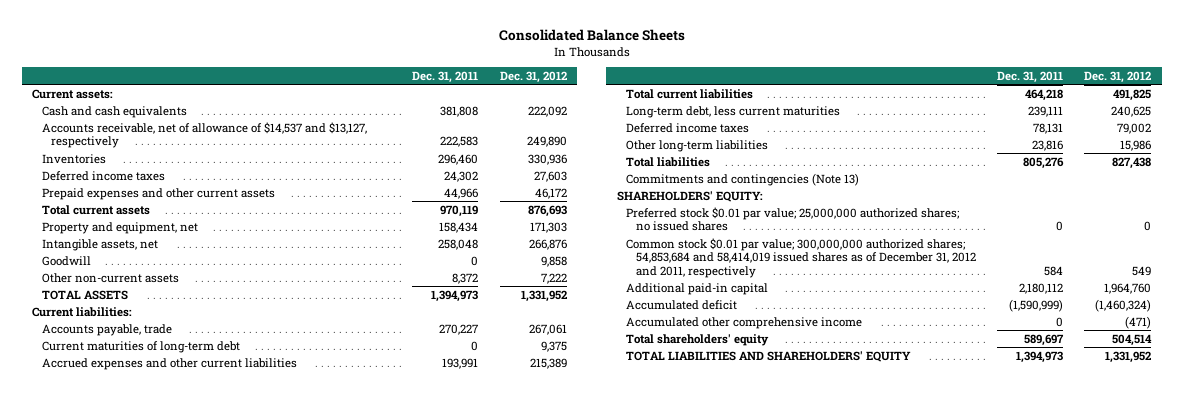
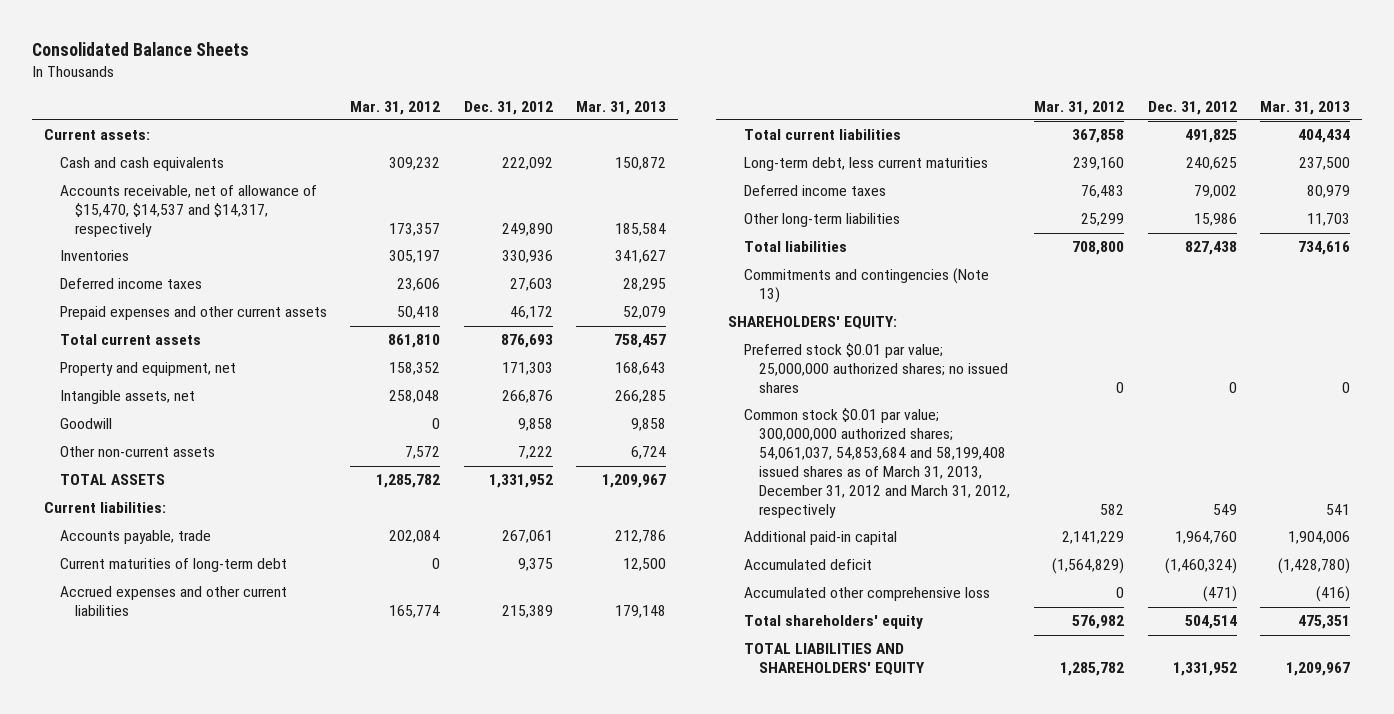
- | Dec. 31, 2011 | Dec. 31, 2012
+ | Mar. 31, 2012 | Dec. 31, 2012 | Mar. 31, 2013
- Accounts receivable, net of allowance of $14,537 and $13,127, respectively | 222,583 | 249,890
+ Accounts receivable, net of allowance of $15,470, $14,537 and $14,317, respectively | 173,357 | 249,890 | 185,584
- Common stock $0.01 par value; 300,000,000 authorized shares; 54,853,684 and 58,414,019 issued shares as of December 31, 2012 and 2011, respectively | 584 | 549
+ Common stock $0.01 par value; 300,000,000 authorized shares; 54,061,037, 54,853,684 and 58,199,408 issued shares as of March 31, 2013, December 31, 2012 and March 31, 2012, respectively | 582 | 549 | 541
- Accumulated other comprehensive income | 0 | (471)
+ Accumulated other comprehensive loss | 0 | (471) | (416)

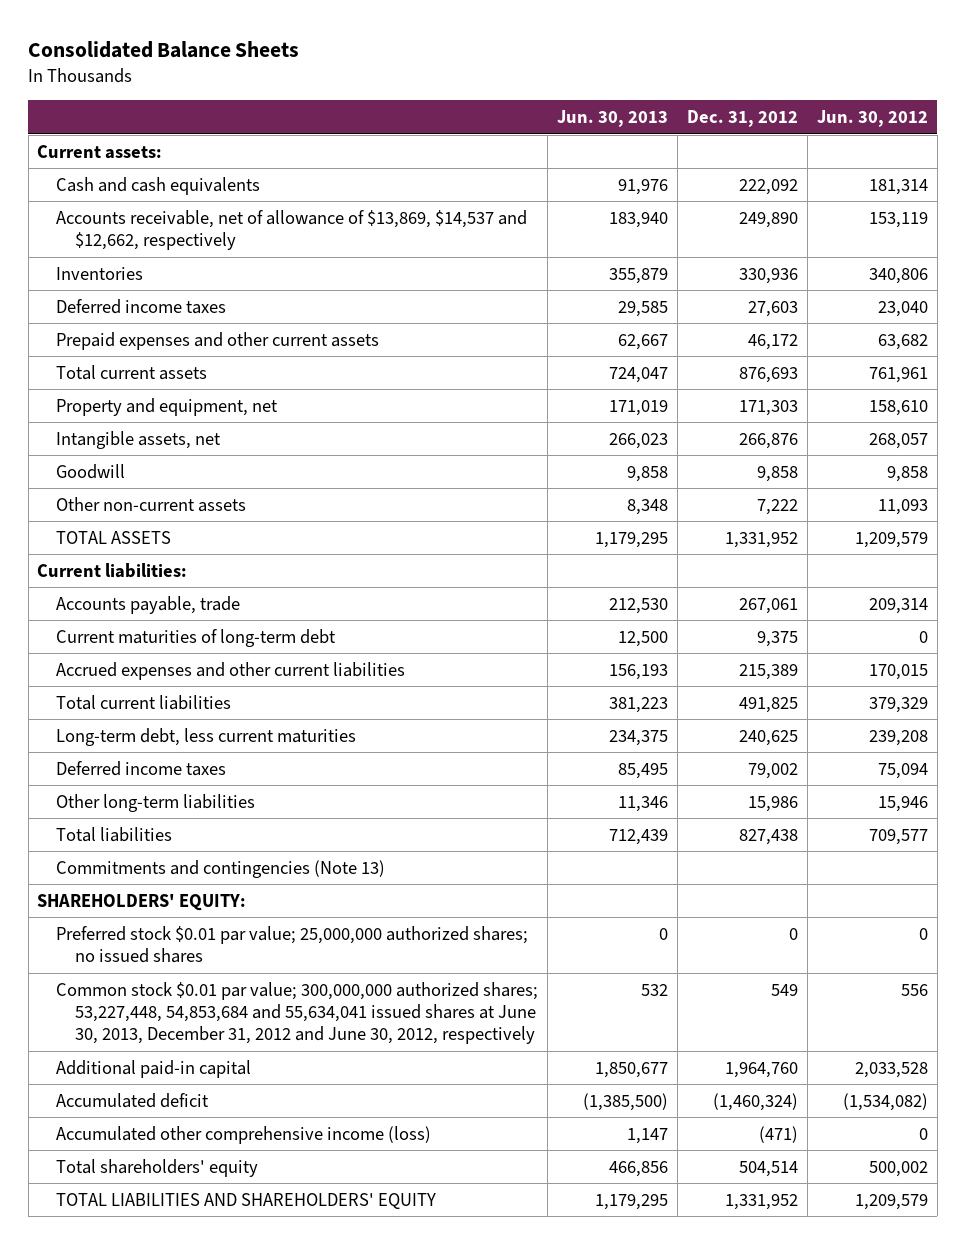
- | Mar. 31, 2012 | Dec. 31, 2012 | Mar. 31, 2013
+ | Jun. 30, 2013 | Dec. 31, 2012 | Jun. 30, 2012
- Accounts receivable, net of allowance of $15,470, $14,537 and $14,317, respectively | 173,357 | 249,890 | 185,584
+ Accounts receivable, net of allowance of $13,869, $14,537 and $12,662, respectively | 183,940 | 249,890 | 153,119
- Common stock $0.01 par value; 300,000,000 authorized shares; 54,061,037, 54,853,684 and 58,199,408 issued shares as of March 31, 2013, December 31, 2012 and March 31, 2012, respectively | 582 | 549 | 541
+ Common stock $0.01 par value; 300,000,000 authorized shares; 53,227,448, 54,853,684 and 55,634,041 issued shares at June 30, 2013, December 31, 2012 and June 30, 2012, respectively | 532 | 549 | 556
- Accumulated other comprehensive loss | 0 | (471) | (416)
+ Accumulated other comprehensive income (loss) | 1,147 | (471) | 0

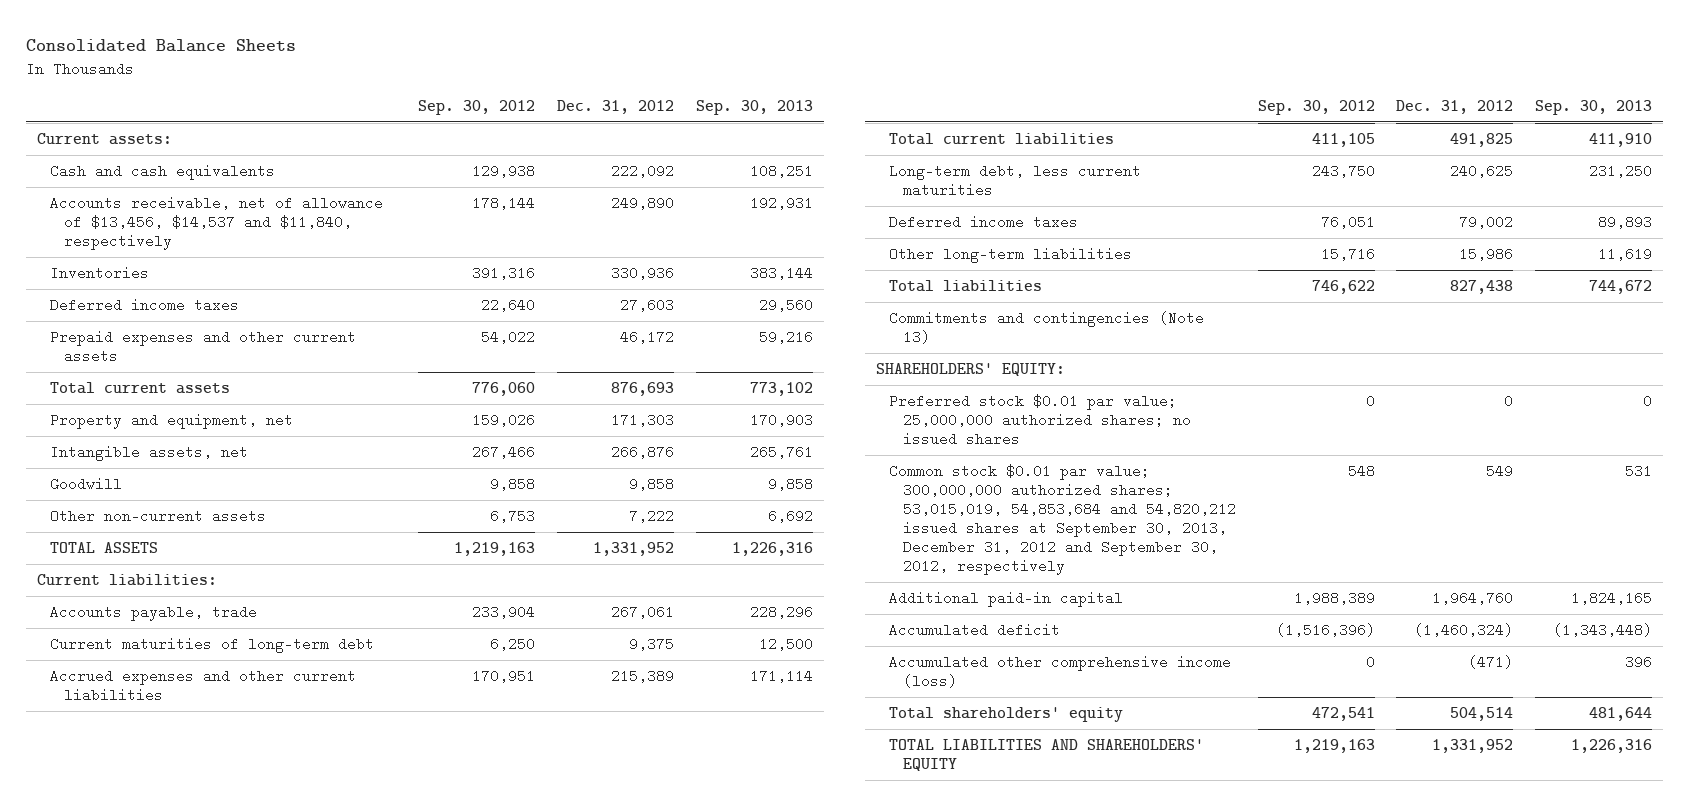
- | Jun. 30, 2013 | Dec. 31, 2012 | Jun. 30, 2012
+ | Sep. 30, 2012 | Dec. 31, 2012 | Sep. 30, 2013
- Accounts receivable, net of allowance of $13,869, $14,537 and $12,662, respectively | 183,940 | 249,890 | 153,119
+ Accounts receivable, net of allowance of $13,456, $14,537 and $11,840, respectively | 178,144 | 249,890 | 192,931
- Common stock $0.01 par value; 300,000,000 authorized shares; 53,227,448, 54,853,684 and 55,634,041 issued shares at June 30, 2013, December 31, 2012 and June 30, 2012, respectively | 532 | 549 | 556
+ Common stock $0.01 par value; 300,000,000 authorized shares; 53,015,019, 54,853,684 and 54,820,212 issued shares at September 30, 2013, December 31, 2012 and September 30, 2012, respectively | 548 | 549 | 531

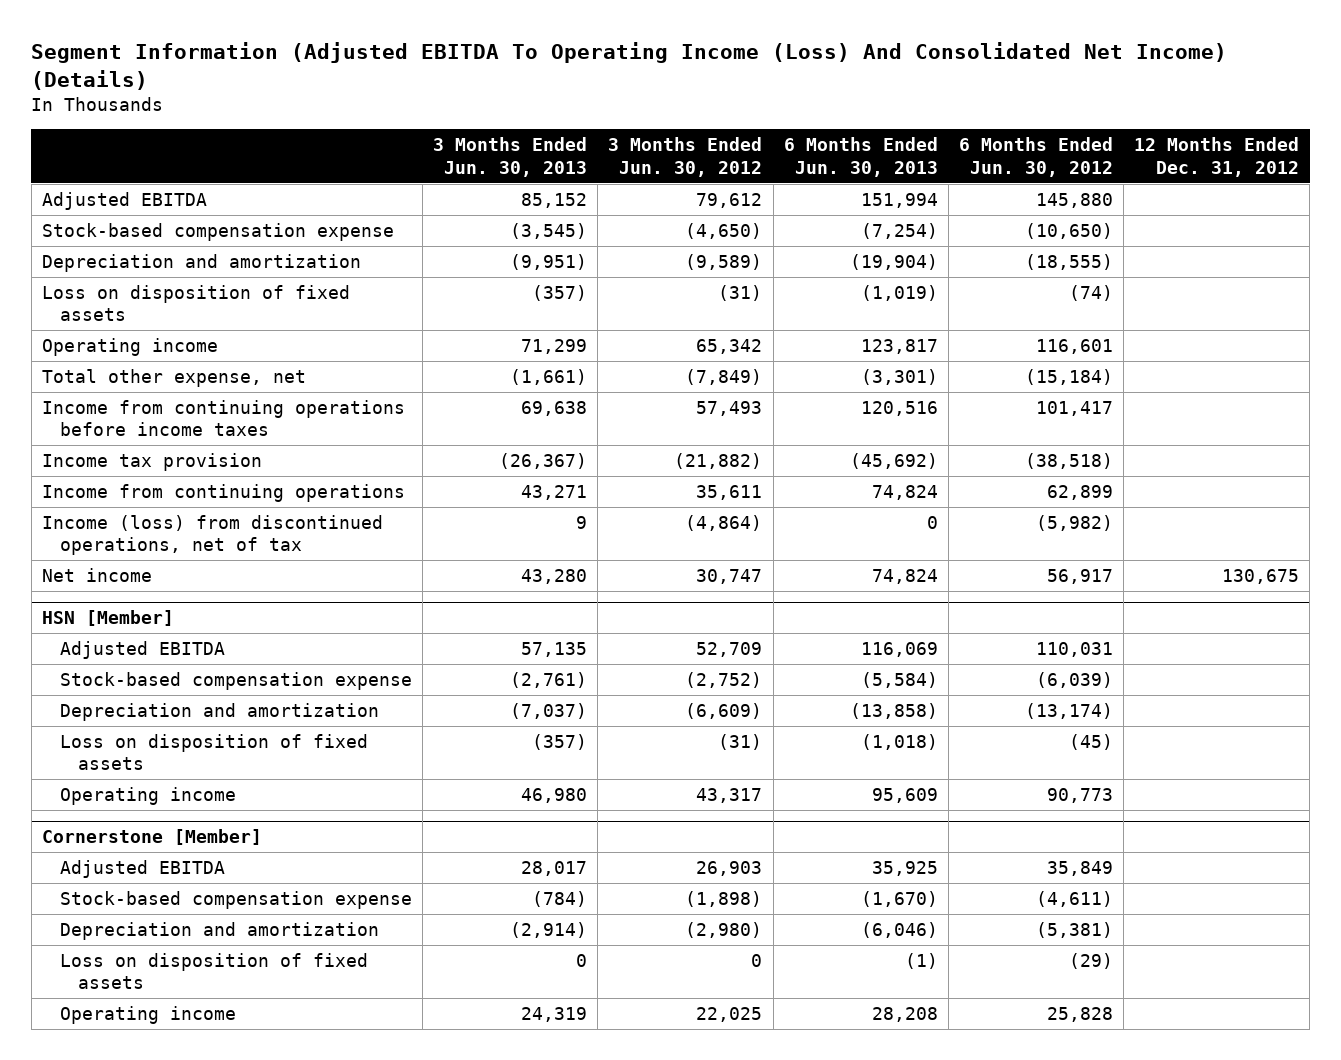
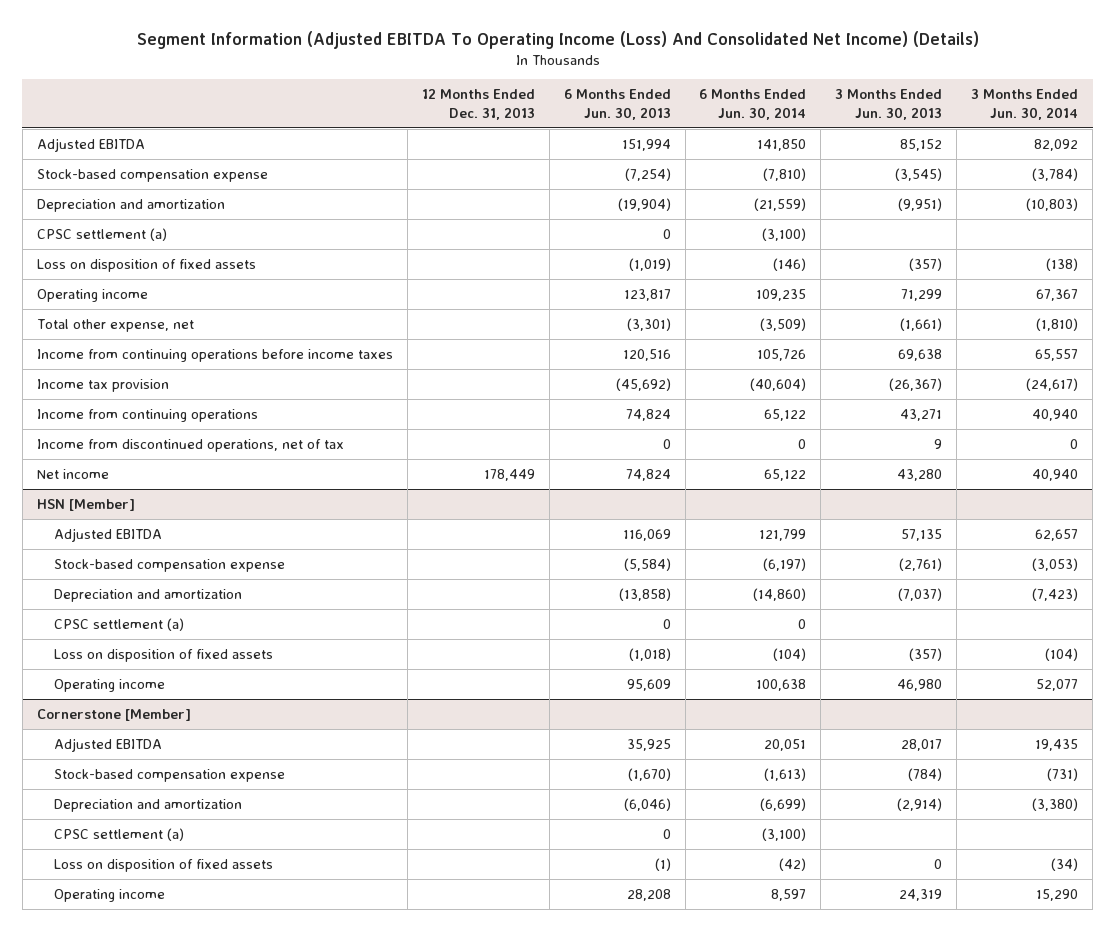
- | 3 Months Ended Jun. 30, 2013 | 3 Months Ended Jun. 30, 2012 | 6 Months Ended Jun. 30, 2013 | 6 Months Ended Jun. 30, 2012 | 12 Months Ended Dec. 31, 2012
+ | 12 Months Ended Dec. 31, 2013 | 6 Months Ended Jun. 30, 2013 | 6 Months Ended Jun. 30, 2014 | 3 Months Ended Jun. 30, 2013 | 3 Months Ended Jun. 30, 2014
+ CPSC settlement (a) | | 0 | (3,100) | |
- Income (loss) from discontinued operations, net of tax | 9 | (4,864) | 0 | (5,982) |
+ Income from discontinued operations, net of tax | | 0 | 0 | 9 | 0
@ HSN [Member]
+ CPSC settlement (a) | | 0 | 0 | |
@ Cornerstone [Member]
+ CPSC settlement (a) | | 0 | (3,100) | |

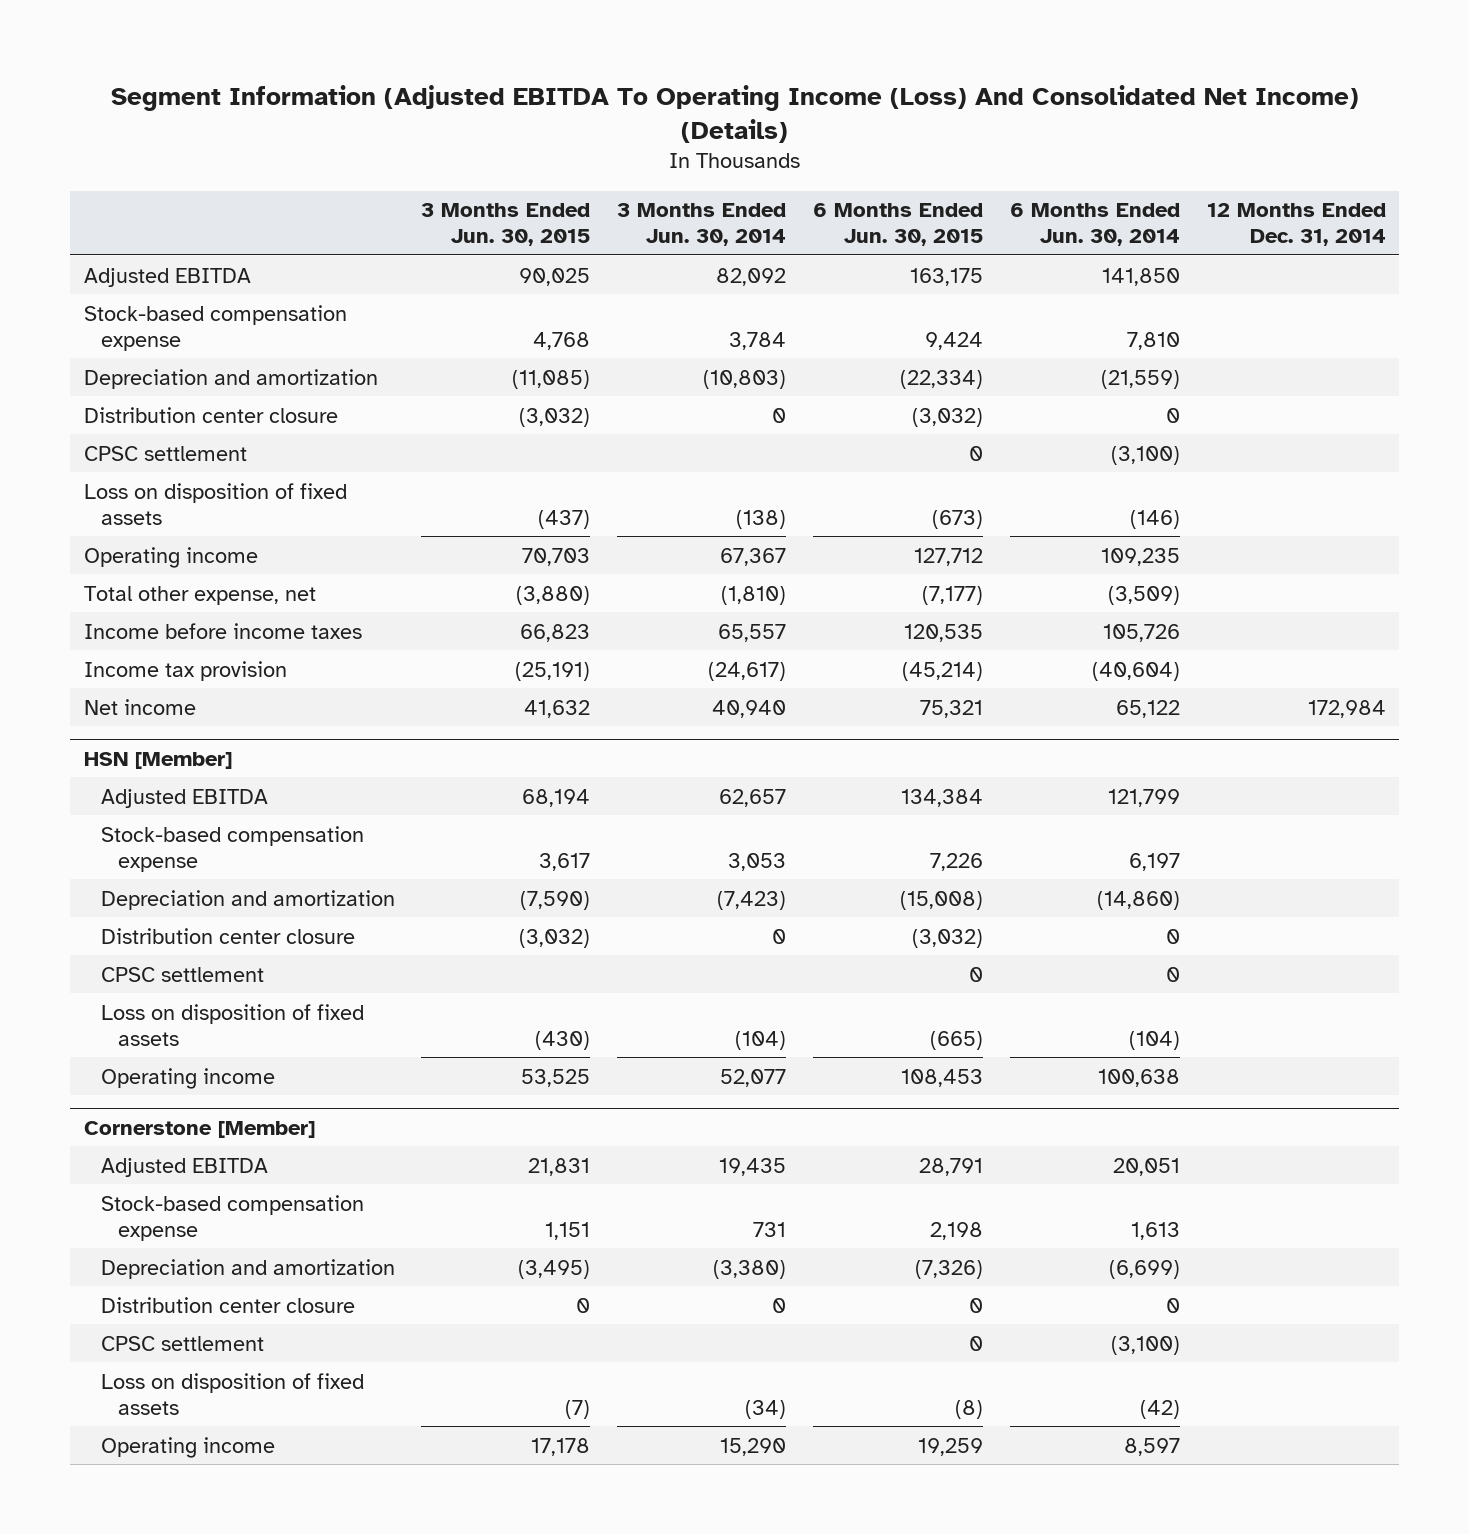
- | 12 Months Ended Dec. 31, 2013 | 6 Months Ended Jun. 30, 2013 | 6 Months Ended Jun. 30, 2014 | 3 Months Ended Jun. 30, 2013 | 3 Months Ended Jun. 30, 2014
+ | 3 Months Ended Jun. 30, 2015 | 3 Months Ended Jun. 30, 2014 | 6 Months Ended Jun. 30, 2015 | 6 Months Ended Jun. 30, 2014 | 12 Months Ended Dec. 31, 2014
- Stock-based compensation expense | | (7,254) | (7,810) | (3,545) | (3,784)
+ Stock-based compensation expense | 4,768 | 3,784 | 9,424 | 7,810 |
- CPSC settlement (a) | | 0 | (3,100) | |
+ Distribution center closure | (3,032) | 0 | (3,032) | 0 |
+ CPSC settlement | | | 0 | (3,100) |
- Income from continuing operations before income taxes | | 120,516 | 105,726 | 69,638 | 65,557
+ Income before income taxes | 66,823 | 65,557 | 120,535 | 105,726 |
- Income from continuing operations | | 74,824 | 65,122 | 43,271 | 40,940
- Income from discontinued operations, net of tax | | 0 | 0 | 9 | 0
@ HSN [Member]
- Stock-based compensation expense | | (5,584) | (6,197) | (2,761) | (3,053)
+ Stock-based compensation expense | 3,617 | 3,053 | 7,226 | 6,197 |
- CPSC settlement (a) | | 0 | 0 | |
+ Distribution center closure | (3,032) | 0 | (3,032) | 0 |
+ CPSC settlement | | | 0 | 0 |
@ Cornerstone [Member]
- Stock-based compensation expense | | (1,670) | (1,613) | (784) | (731)
+ Stock-based compensation expense | 1,151 | 731 | 2,198 | 1,613 |
- CPSC settlement (a) | | 0 | (3,100) | |
+ Distribution center closure | 0 | 0 | 0 | 0 |
+ CPSC settlement | | | 0 | (3,100) |

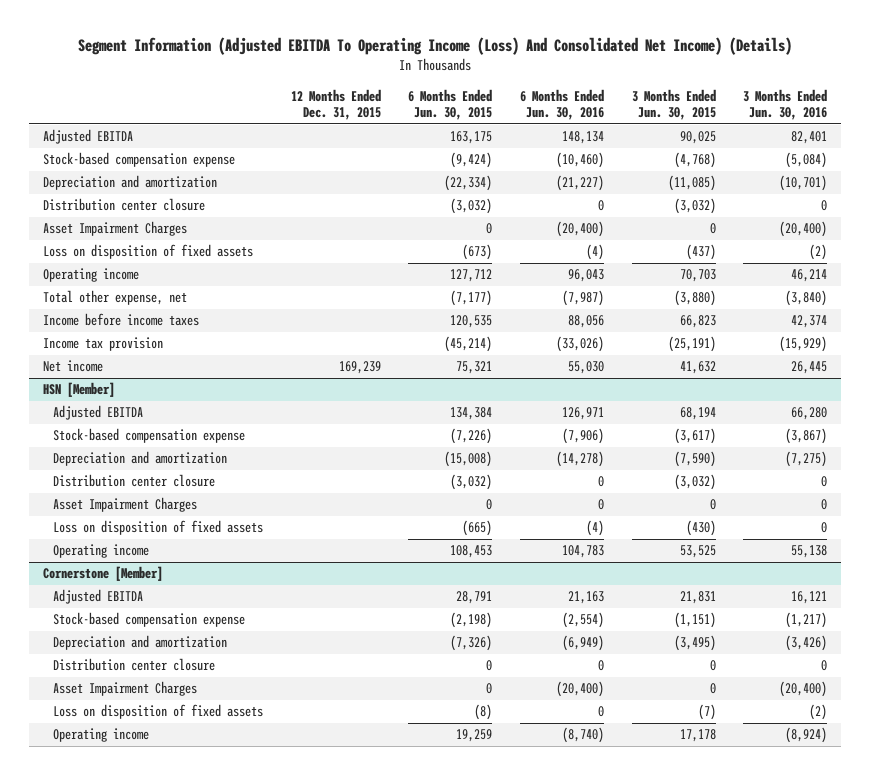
- | 3 Months Ended Jun. 30, 2015 | 3 Months Ended Jun. 30, 2014 | 6 Months Ended Jun. 30, 2015 | 6 Months Ended Jun. 30, 2014 | 12 Months Ended Dec. 31, 2014
+ | 12 Months Ended Dec. 31, 2015 | 6 Months Ended Jun. 30, 2015 | 6 Months Ended Jun. 30, 2016 | 3 Months Ended Jun. 30, 2015 | 3 Months Ended Jun. 30, 2016
- Stock-based compensation expense | 4,768 | 3,784 | 9,424 | 7,810 |
+ Stock-based compensation expense | | (9,424) | (10,460) | (4,768) | (5,084)
- CPSC settlement | | | 0 | (3,100) |
+ Asset Impairment Charges | | 0 | (20,400) | 0 | (20,400)
@ HSN [Member]
- Stock-based compensation expense | 3,617 | 3,053 | 7,226 | 6,197 |
+ Stock-based compensation expense | | (7,226) | (7,906) | (3,617) | (3,867)
- CPSC settlement | | | 0 | 0 |
+ Asset Impairment Charges | | 0 | 0 | 0 | 0
@ Cornerstone [Member]
- Stock-based compensation expense | 1,151 | 731 | 2,198 | 1,613 |
+ Stock-based compensation expense | | (2,198) | (2,554) | (1,151) | (1,217)
- CPSC settlement | | | 0 | (3,100) |
+ Asset Impairment Charges | | 0 | (20,400) | 0 | (20,400)

